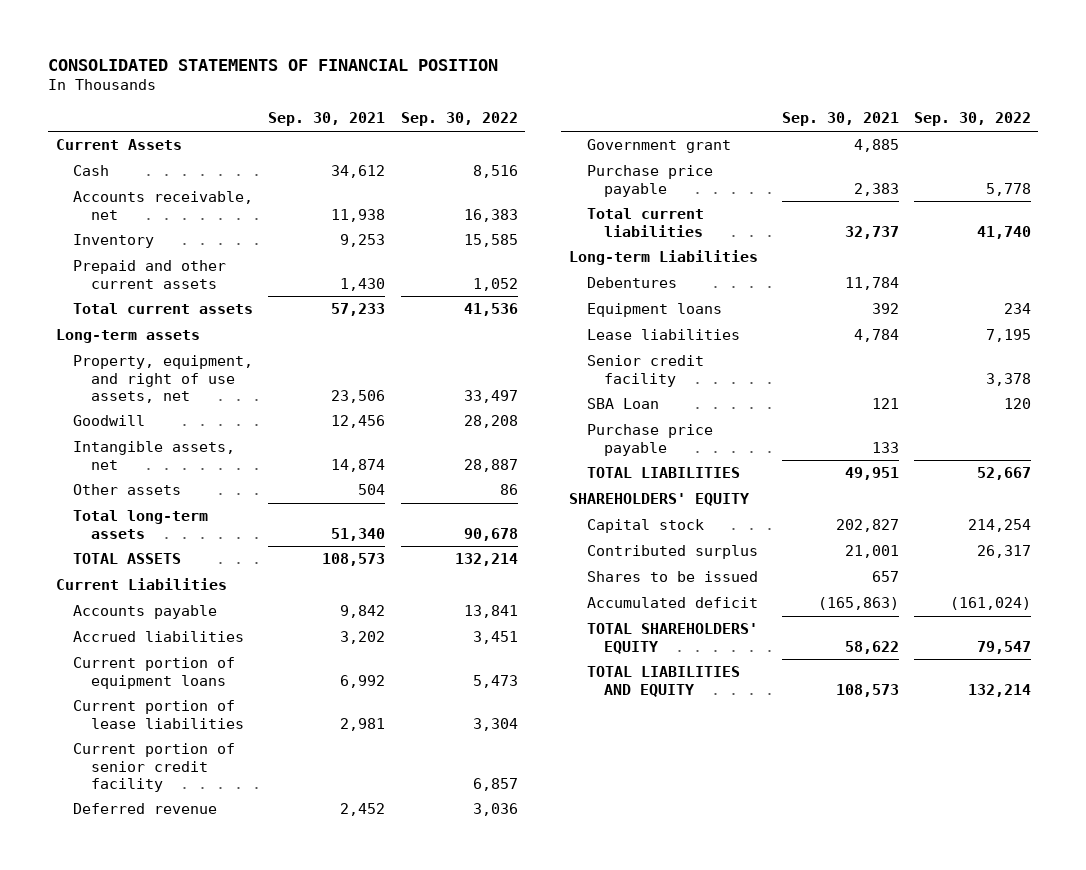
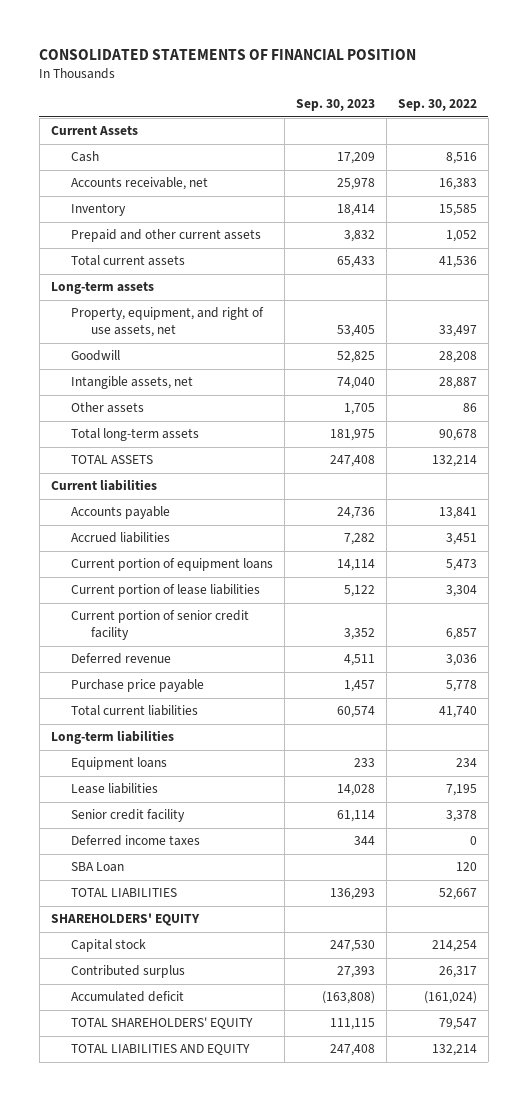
- | Sep. 30, 2021 | Sep. 30, 2022
+ | Sep. 30, 2023 | Sep. 30, 2022
- Current Liabilities
+ Current liabilities
- Government grant | 4,885 |
- Long-term Liabilities
- Debentures | 11,784 |
+ Long-term liabilities
+ Deferred income taxes | 344 | 0
- Purchase price payable | 133 |
- Shares to be issued | 657 |

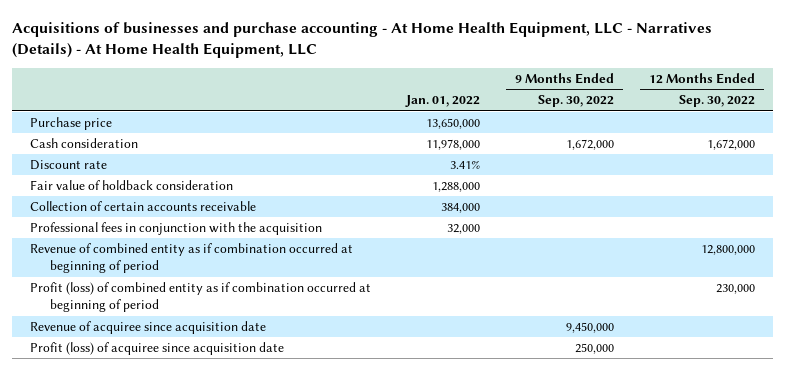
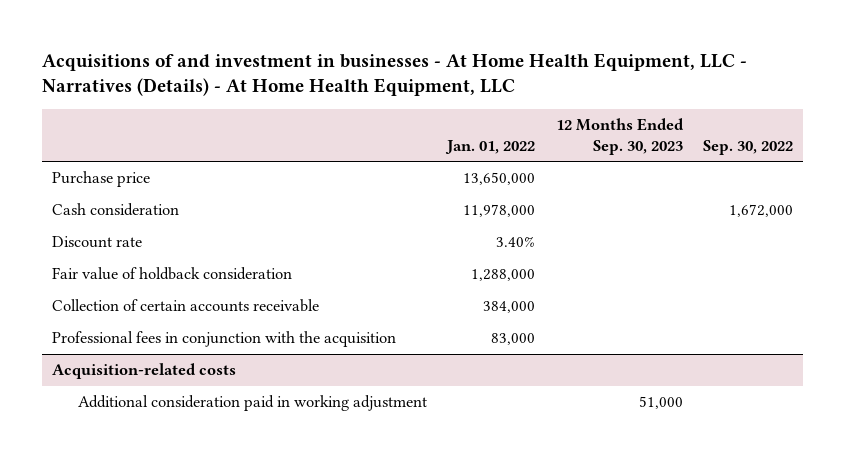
- Acquisitions of businesses and purchase accounting - At Home Health Equipment, LLC - Narratives (Details) - At Home Health Equipment, LLC
+ Acquisitions of and investment in businesses - At Home Health Equipment, LLC - Narratives (Details) - At Home Health Equipment, LLC
- | Jan. 01, 2022 | 9 Months Ended Sep. 30, 2022 | 12 Months Ended Sep. 30, 2022
+ | Jan. 01, 2022 | 12 Months Ended Sep. 30, 2023 | Sep. 30, 2022
- Discount rate | 3.41% | |
+ Discount rate | 3.40% | |
- Professional fees in conjunction with the acquisition | 32,000 | |
- Revenue of combined entity as if combination occurred at beginning of period | | | 12,800,000
- Profit (loss) of combined entity as if combination occurred at beginning of period | | | 230,000
- Revenue of acquiree since acquisition date | | 9,450,000 |
- Profit (loss) of acquiree since acquisition date | | 250,000 |
+ Professional fees in conjunction with the acquisition | 83,000 | |
+ Acquisition-related costs
+ Additional consideration paid in working adjustment | | 51,000 |

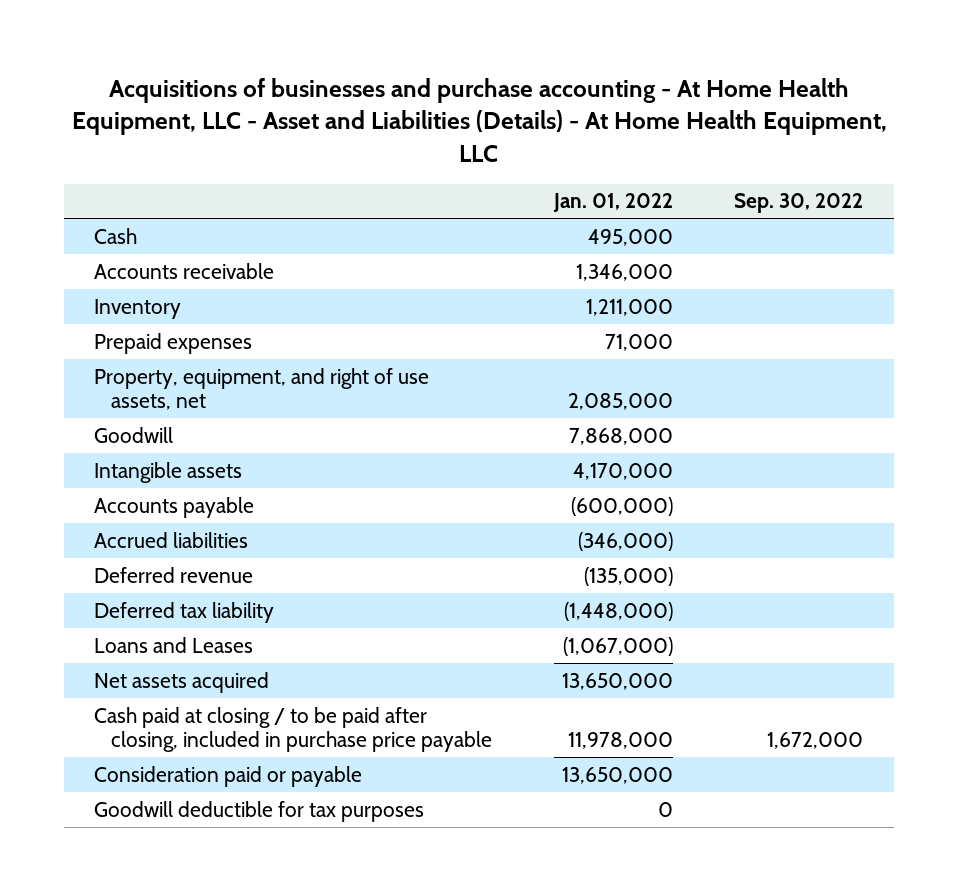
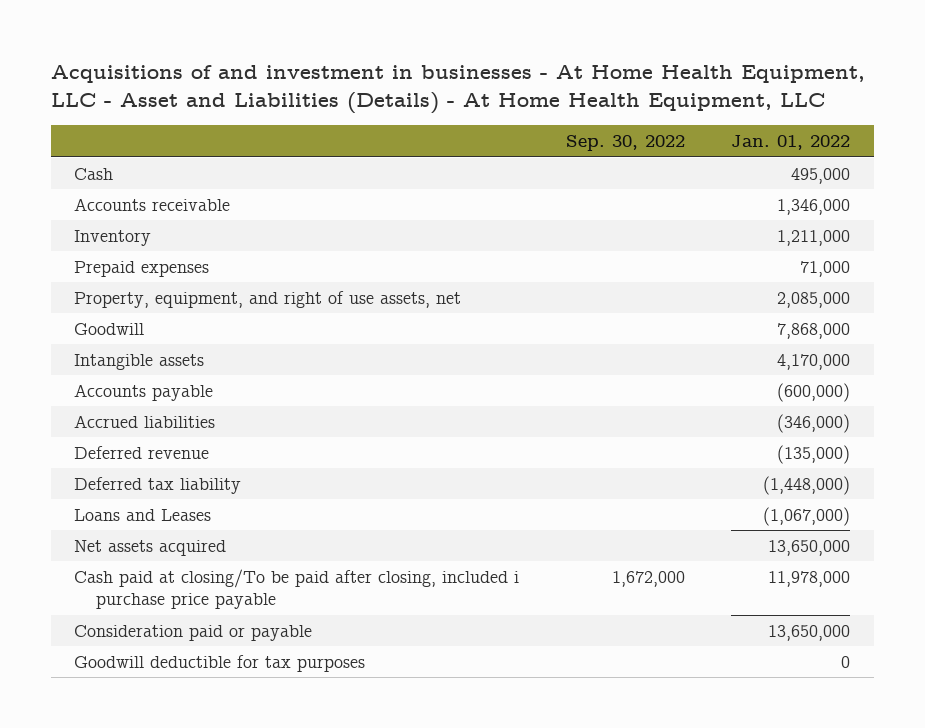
- Acquisitions of businesses and purchase accounting - At Home Health Equipment, LLC - Asset and Liabilities (Details) - At Home Health Equipment, LLC
+ Acquisitions of and investment in businesses - At Home Health Equipment, LLC - Asset and Liabilities (Details) - At Home Health Equipment, LLC
- | Jan. 01, 2022 | Sep. 30, 2022
+ | Sep. 30, 2022 | Jan. 01, 2022
- Cash paid at closing / to be paid after closing, included in purchase price payable | 11,978,000 | 1,672,000
+ Cash paid at closing/To be paid after closing, included i purchase price payable | 1,672,000 | 11,978,000

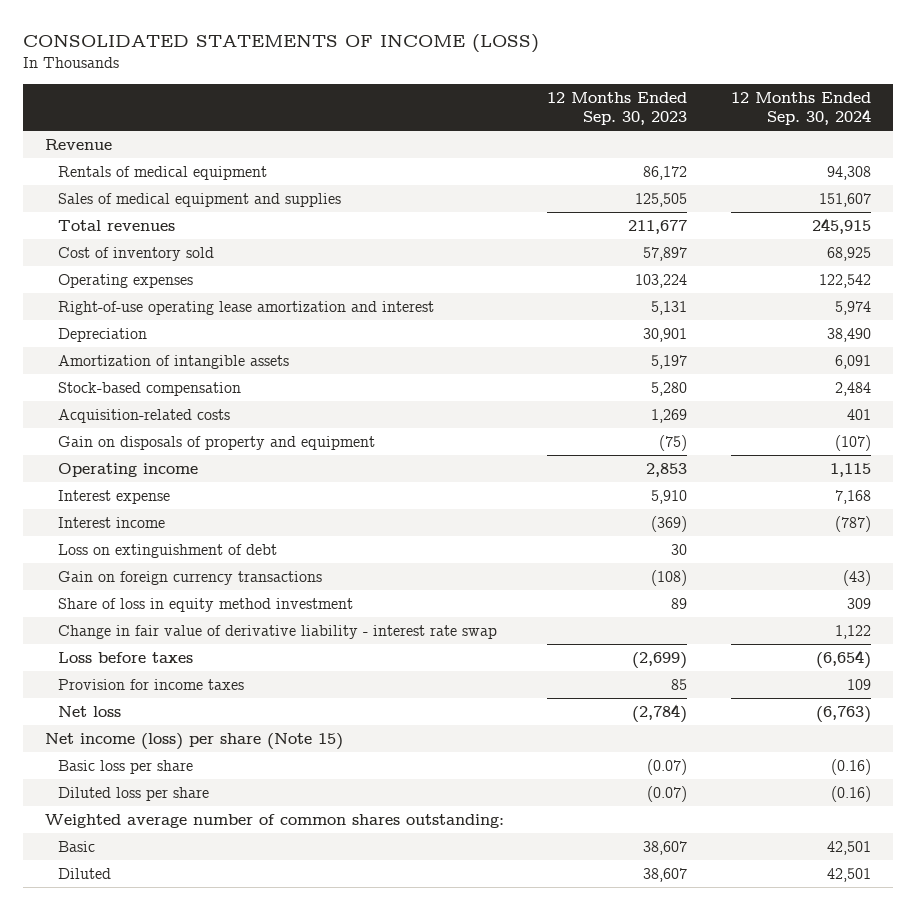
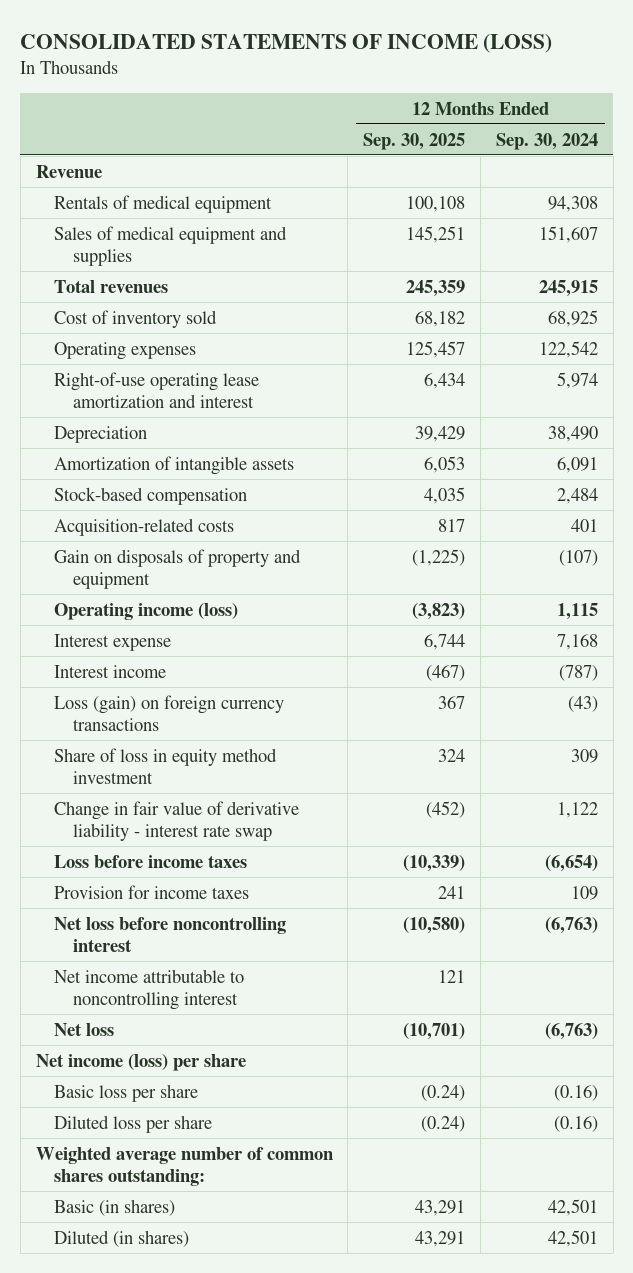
- | 12 Months Ended Sep. 30, 2023 | 12 Months Ended Sep. 30, 2024
+ | 12 Months Ended Sep. 30, 2025 | 12 Months Ended Sep. 30, 2024
- Operating income | 2,853 | 1,115
+ Operating income (loss) | (3,823) | 1,115
- Loss on extinguishment of debt | 30 |
- Gain on foreign currency transactions | (108) | (43)
+ Loss (gain) on foreign currency transactions | 367 | (43)
- Loss before taxes | (2,699) | (6,654)
+ Loss before income taxes | (10,339) | (6,654)
+ Net loss before noncontrolling interest | (10,580) | (6,763)
+ Net income attributable to noncontrolling interest | 121 |
- Net income (loss) per share (Note 15)
+ Net income (loss) per share
- Basic | 38,607 | 42,501
- Diluted | 38,607 | 42,501
+ Basic (in shares) | 43,291 | 42,501
+ Diluted (in shares) | 43,291 | 42,501

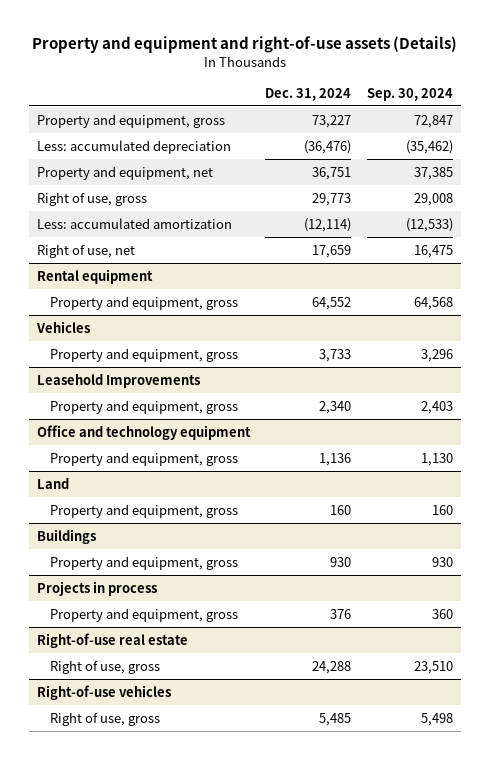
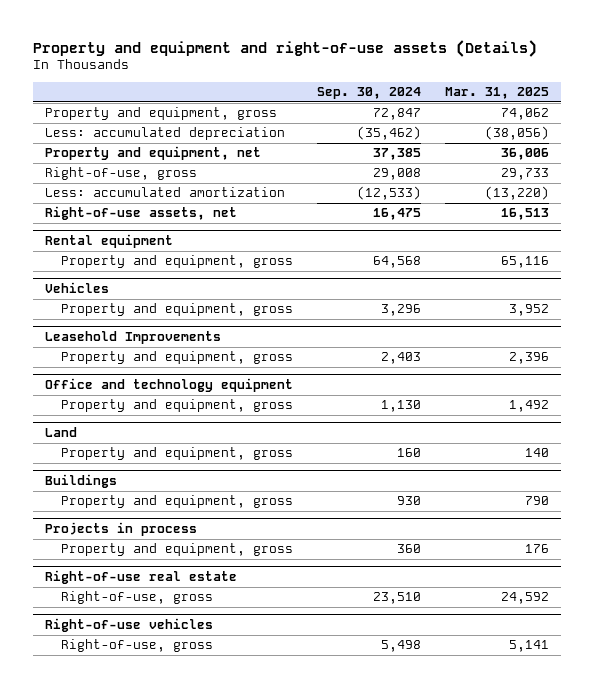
- | Dec. 31, 2024 | Sep. 30, 2024
+ | Sep. 30, 2024 | Mar. 31, 2025
- Right of use, gross | 29,773 | 29,008
+ Right-of-use, gross | 29,008 | 29,733
- Right of use, net | 17,659 | 16,475
+ Right-of-use assets, net | 16,475 | 16,513
@ Right-of-use real estate
- Right of use, gross | 24,288 | 23,510
+ Right-of-use, gross | 23,510 | 24,592
@ Right-of-use vehicles
- Right of use, gross | 5,485 | 5,498
+ Right-of-use, gross | 5,498 | 5,141

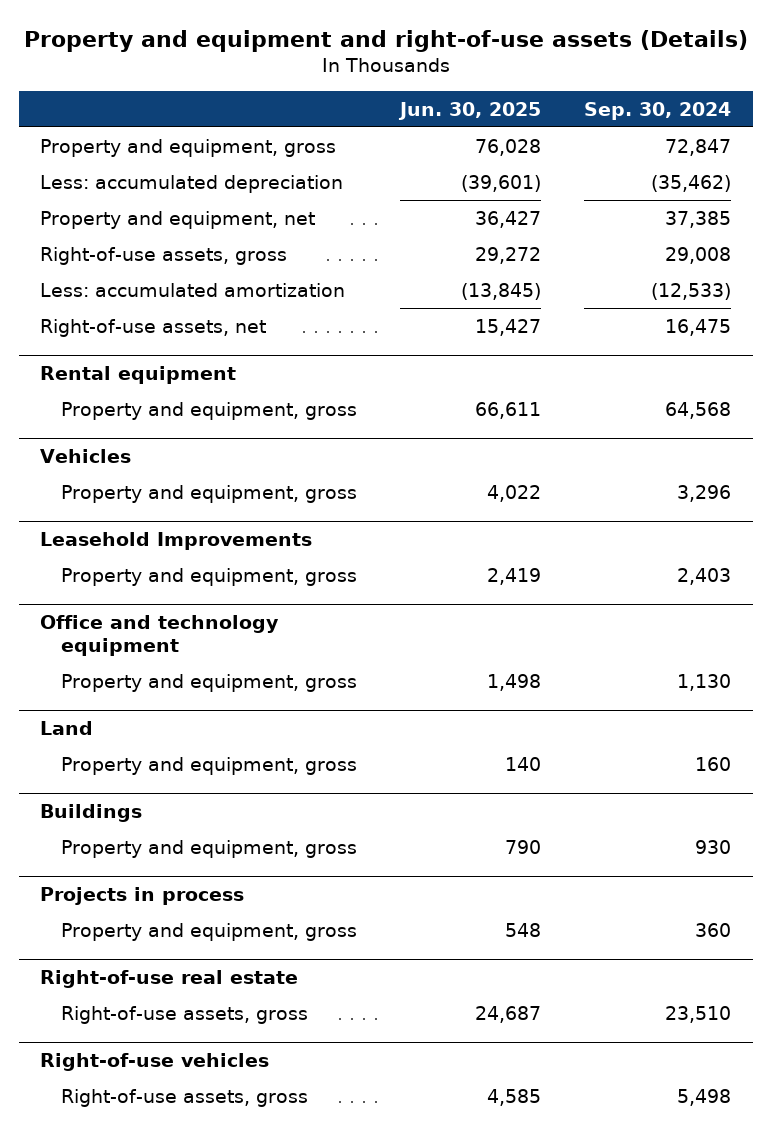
- | Sep. 30, 2024 | Mar. 31, 2025
+ | Jun. 30, 2025 | Sep. 30, 2024
- Right-of-use, gross | 29,008 | 29,733
+ Right-of-use assets, gross | 29,272 | 29,008
@ Right-of-use real estate
- Right-of-use, gross | 23,510 | 24,592
+ Right-of-use assets, gross | 24,687 | 23,510
@ Right-of-use vehicles
- Right-of-use, gross | 5,498 | 5,141
+ Right-of-use assets, gross | 4,585 | 5,498

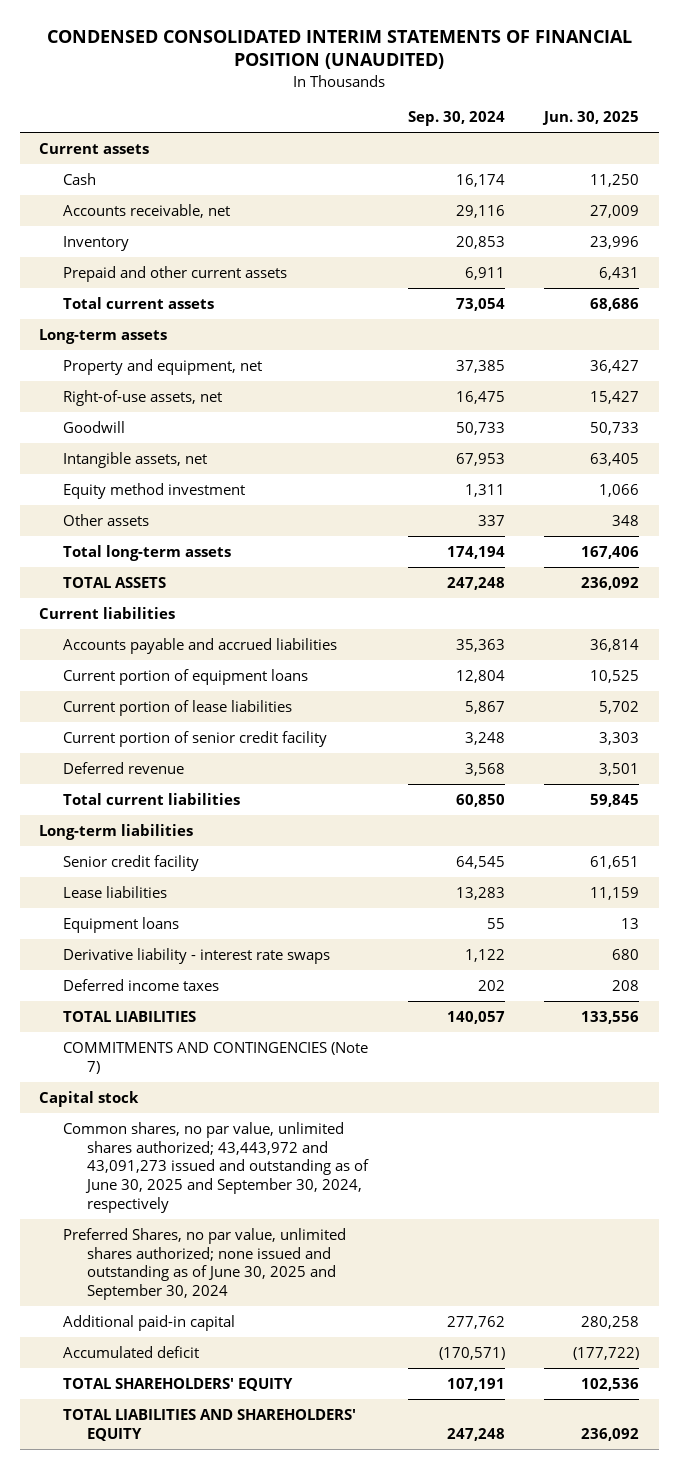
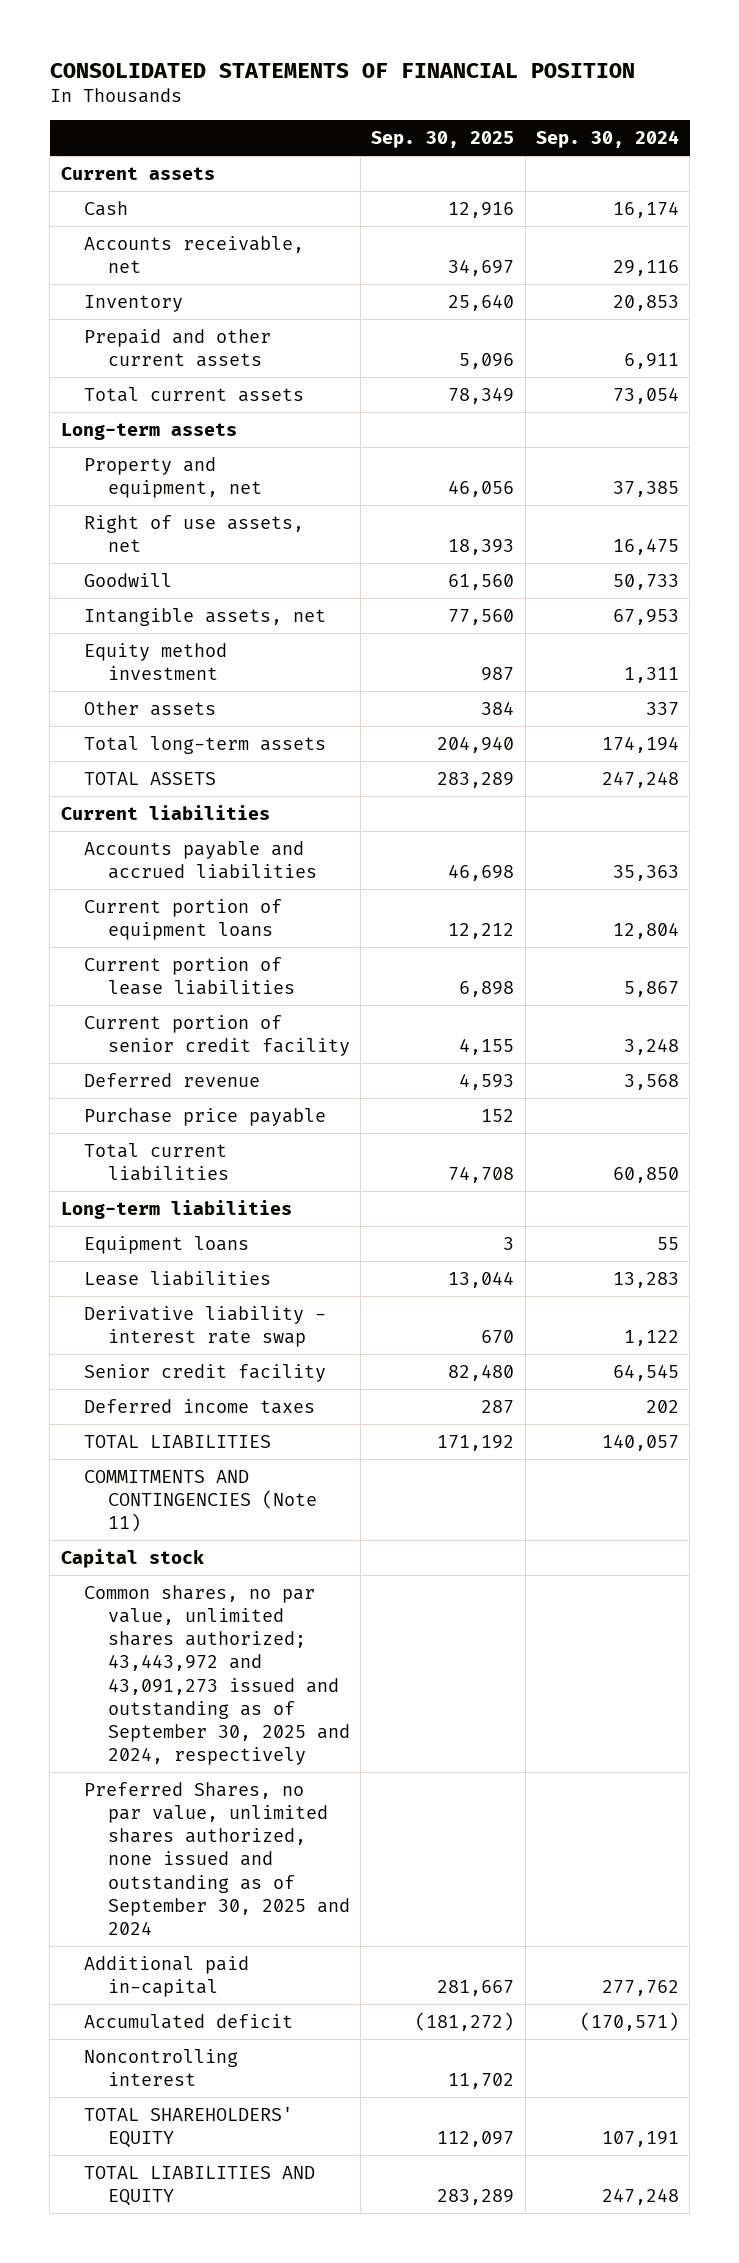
- CONDENSED CONSOLIDATED INTERIM STATEMENTS OF FINANCIAL POSITION (UNAUDITED)
+ CONSOLIDATED STATEMENTS OF FINANCIAL POSITION
- | Sep. 30, 2024 | Jun. 30, 2025
+ | Sep. 30, 2025 | Sep. 30, 2024
- Right-of-use assets, net | 16,475 | 15,427
+ Right of use assets, net | 18,393 | 16,475
+ Purchase price payable | 152 |
- Derivative liability - interest rate swaps | 1,122 | 680
moved down: Lease liabilities | 13,044 | 13,283
+ Derivative liability - interest rate swap | 670 | 1,122
moved down: Senior credit facility | 82,480 | 64,545
- COMMITMENTS AND CONTINGENCIES (Note 7)
+ COMMITMENTS AND CONTINGENCIES (Note 11)
- Common shares, no par value, unlimited shares authorized; 43,443,972 and 43,091,273 issued and outstanding as of June 30, 2025 and September 30, 2024, respectively
- Preferred Shares, no par value, unlimited shares authorized; none issued and outstanding as of June 30, 2025 and September 30, 2024
- Additional paid-in capital | 277,762 | 280,258
+ Common shares, no par value, unlimited shares authorized; 43,443,972 and 43,091,273 issued and outstanding as of September 30, 2025 and 2024, respectively
+ Preferred Shares, no par value, unlimited shares authorized, none issued and outstanding as of September 30, 2025 and 2024
+ Additional paid in-capital | 281,667 | 277,762
+ Noncontrolling interest | 11,702 |
- TOTAL LIABILITIES AND SHAREHOLDERS' EQUITY | 247,248 | 236,092
+ TOTAL LIABILITIES AND EQUITY | 283,289 | 247,248

